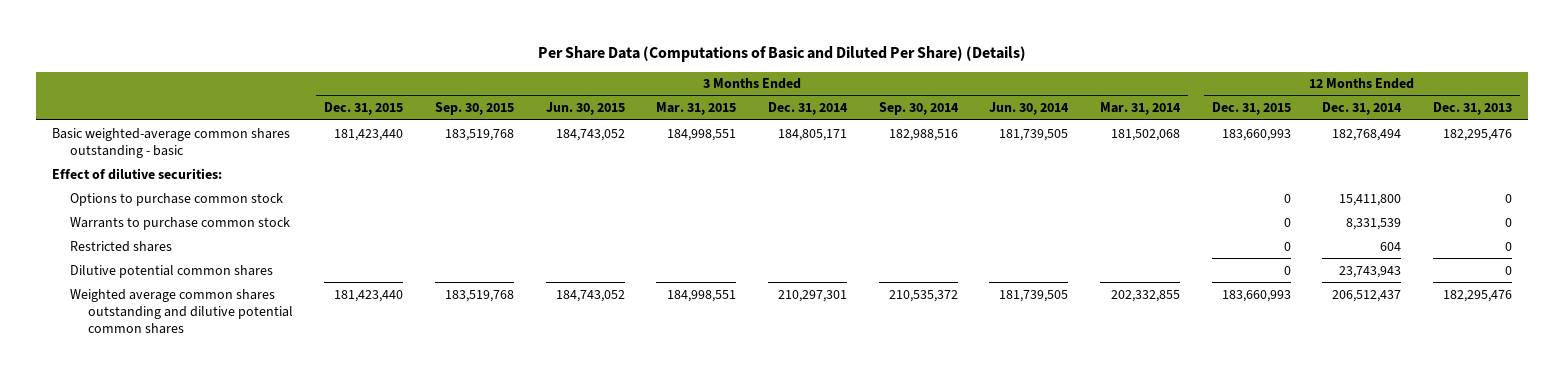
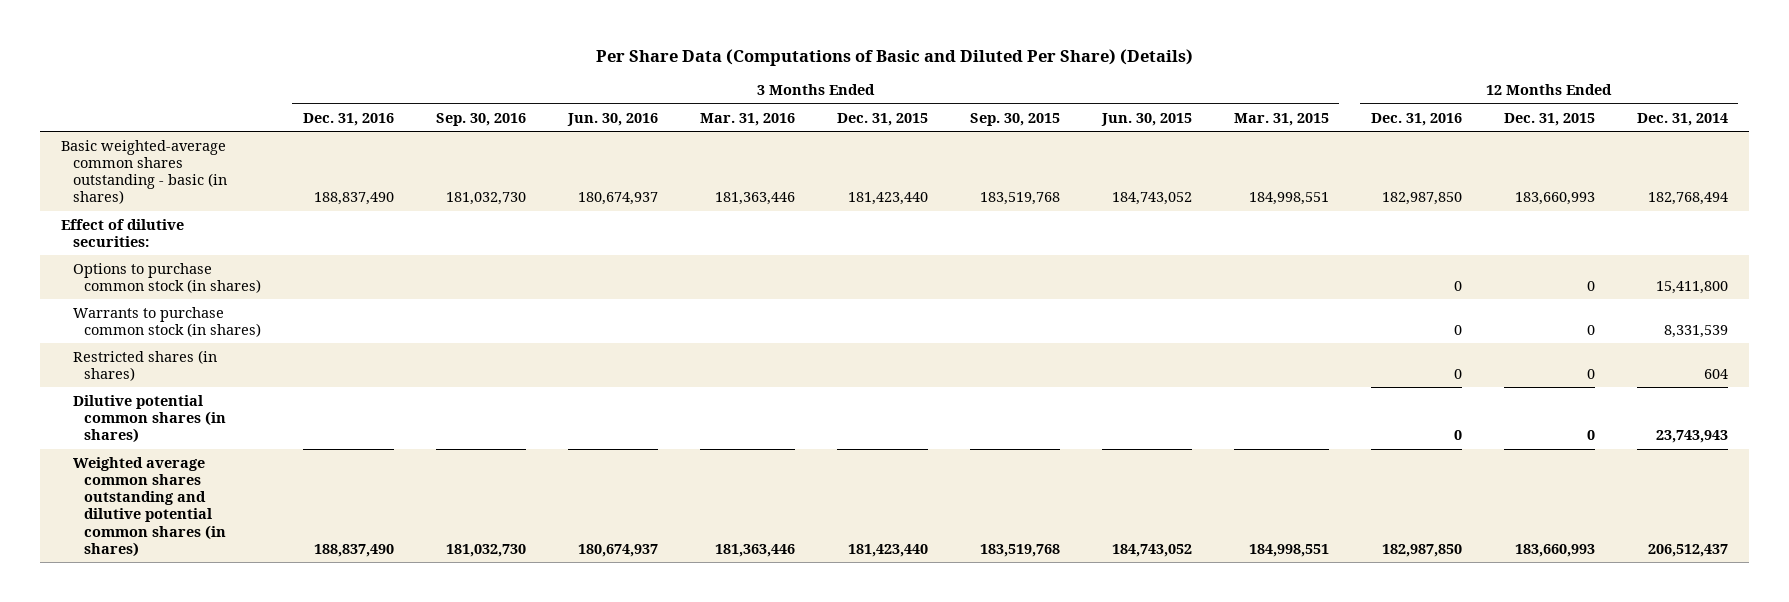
- | 3 Months Ended Dec. 31, 2015 | 3 Months Ended Sep. 30, 2015 | 3 Months Ended Jun. 30, 2015 | 3 Months Ended Mar. 31, 2015 | 3 Months Ended Dec. 31, 2014 | 3 Months Ended Sep. 30, 2014 | 3 Months Ended Jun. 30, 2014 | 3 Months Ended Mar. 31, 2014 | 12 Months Ended Dec. 31, 2015 | 12 Months Ended Dec. 31, 2014 | 12 Months Ended Dec. 31, 2013
+ | 3 Months Ended Dec. 31, 2016 | 3 Months Ended Sep. 30, 2016 | 3 Months Ended Jun. 30, 2016 | 3 Months Ended Mar. 31, 2016 | 3 Months Ended Dec. 31, 2015 | 3 Months Ended Sep. 30, 2015 | 3 Months Ended Jun. 30, 2015 | 3 Months Ended Mar. 31, 2015 | 12 Months Ended Dec. 31, 2016 | 12 Months Ended Dec. 31, 2015 | 12 Months Ended Dec. 31, 2014
- Basic weighted-average common shares outstanding - basic | 181,423,440 | 183,519,768 | 184,743,052 | 184,998,551 | 184,805,171 | 182,988,516 | 181,739,505 | 181,502,068 | 183,660,993 | 182,768,494 | 182,295,476
+ Basic weighted-average common shares outstanding - basic (in shares) | 188,837,490 | 181,032,730 | 180,674,937 | 181,363,446 | 181,423,440 | 183,519,768 | 184,743,052 | 184,998,551 | 182,987,850 | 183,660,993 | 182,768,494
- Options to purchase common stock | | | | | | | | | 0 | 15,411,800 | 0
- Warrants to purchase common stock | | | | | | | | | 0 | 8,331,539 | 0
- Restricted shares | | | | | | | | | 0 | 604 | 0
- Dilutive potential common shares | | | | | | | | | 0 | 23,743,943 | 0
- Weighted average common shares outstanding and dilutive potential common shares | 181,423,440 | 183,519,768 | 184,743,052 | 184,998,551 | 210,297,301 | 210,535,372 | 181,739,505 | 202,332,855 | 183,660,993 | 206,512,437 | 182,295,476
+ Options to purchase common stock (in shares) | | | | | | | | | 0 | 0 | 15,411,800
+ Warrants to purchase common stock (in shares) | | | | | | | | | 0 | 0 | 8,331,539
+ Restricted shares (in shares) | | | | | | | | | 0 | 0 | 604
+ Dilutive potential common shares (in shares) | | | | | | | | | 0 | 0 | 23,743,943
+ Weighted average common shares outstanding and dilutive potential common shares (in shares) | 188,837,490 | 181,032,730 | 180,674,937 | 181,363,446 | 181,423,440 | 183,519,768 | 184,743,052 | 184,998,551 | 182,987,850 | 183,660,993 | 206,512,437

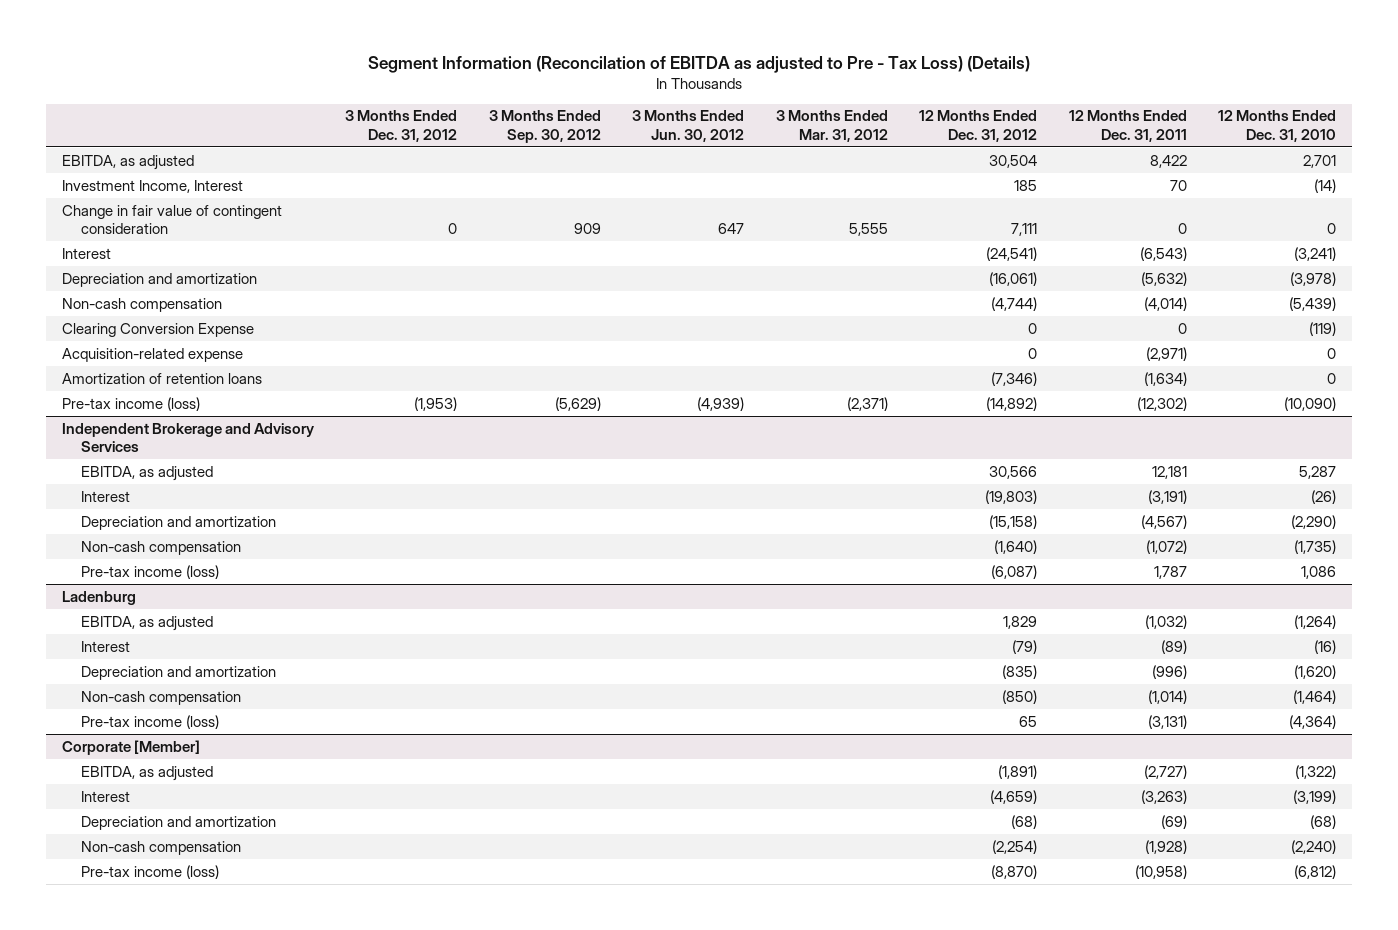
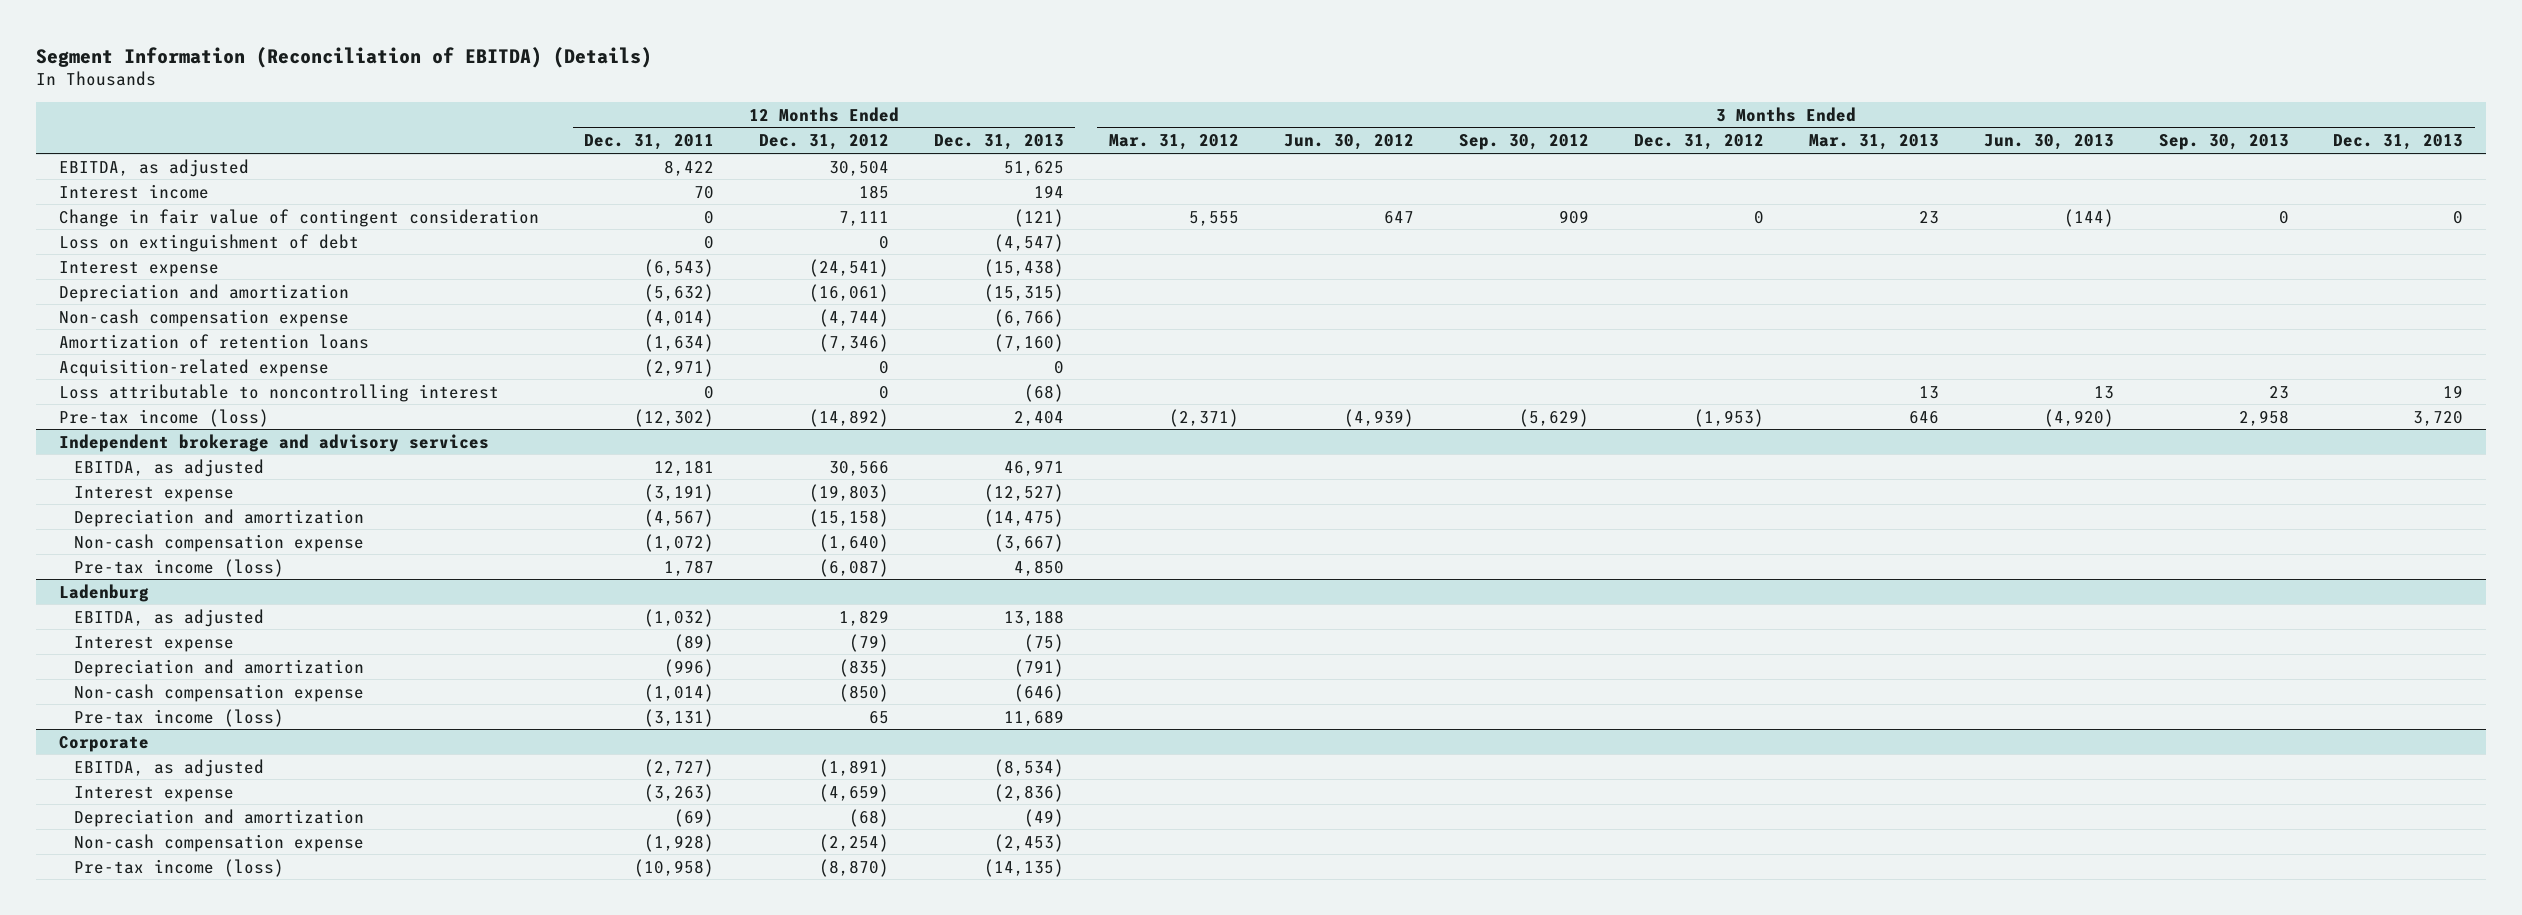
- Segment Information (Reconcilation of EBITDA as adjusted to Pre - Tax Loss) (Details)
+ Segment Information (Reconciliation of EBITDA) (Details)
- | 3 Months Ended Dec. 31, 2012 | 3 Months Ended Sep. 30, 2012 | 3 Months Ended Jun. 30, 2012 | 3 Months Ended Mar. 31, 2012 | 12 Months Ended Dec. 31, 2012 | 12 Months Ended Dec. 31, 2011 | 12 Months Ended Dec. 31, 2010
+ | 12 Months Ended Dec. 31, 2011 | 12 Months Ended Dec. 31, 2012 | 12 Months Ended Dec. 31, 2013 | 3 Months Ended Mar. 31, 2012 | 3 Months Ended Jun. 30, 2012 | 3 Months Ended Sep. 30, 2012 | 3 Months Ended Dec. 31, 2012 | 3 Months Ended Mar. 31, 2013 | 3 Months Ended Jun. 30, 2013 | 3 Months Ended Sep. 30, 2013 | 3 Months Ended Dec. 31, 2013
- Investment Income, Interest | | | | | 185 | 70 | (14)
+ Interest income | 70 | 185 | 194 | | | | | | | |
- Interest | | | | | (24,541) | (6,543) | (3,241)
+ Loss on extinguishment of debt | 0 | 0 | (4,547) | | | | | | | |
+ Interest expense | (6,543) | (24,541) | (15,438) | | | | | | | |
- Non-cash compensation | | | | | (4,744) | (4,014) | (5,439)
- Clearing Conversion Expense | | | | | 0 | 0 | (119)
+ Non-cash compensation expense | (4,014) | (4,744) | (6,766) | | | | | | | |
moved down: Acquisition-related expense | (2,971) | 0 | 0 | | | | | | | |
+ Loss attributable to noncontrolling interest | 0 | 0 | (68) | | | | | 13 | 13 | 23 | 19
- Independent Brokerage and Advisory Services
+ Independent brokerage and advisory services
- Interest | | | | | (19,803) | (3,191) | (26)
+ Interest expense | (3,191) | (19,803) | (12,527) | | | | | | | |
- Non-cash compensation | | | | | (1,640) | (1,072) | (1,735)
+ Non-cash compensation expense | (1,072) | (1,640) | (3,667) | | | | | | | |
@ Ladenburg
- Interest | | | | | (79) | (89) | (16)
+ Interest expense | (89) | (79) | (75) | | | | | | | |
- Non-cash compensation | | | | | (850) | (1,014) | (1,464)
+ Non-cash compensation expense | (1,014) | (850) | (646) | | | | | | | |
- Corporate [Member]
+ Corporate
- Interest | | | | | (4,659) | (3,263) | (3,199)
+ Interest expense | (3,263) | (4,659) | (2,836) | | | | | | | |
- Non-cash compensation | | | | | (2,254) | (1,928) | (2,240)
+ Non-cash compensation expense | (1,928) | (2,254) | (2,453) | | | | | | | |

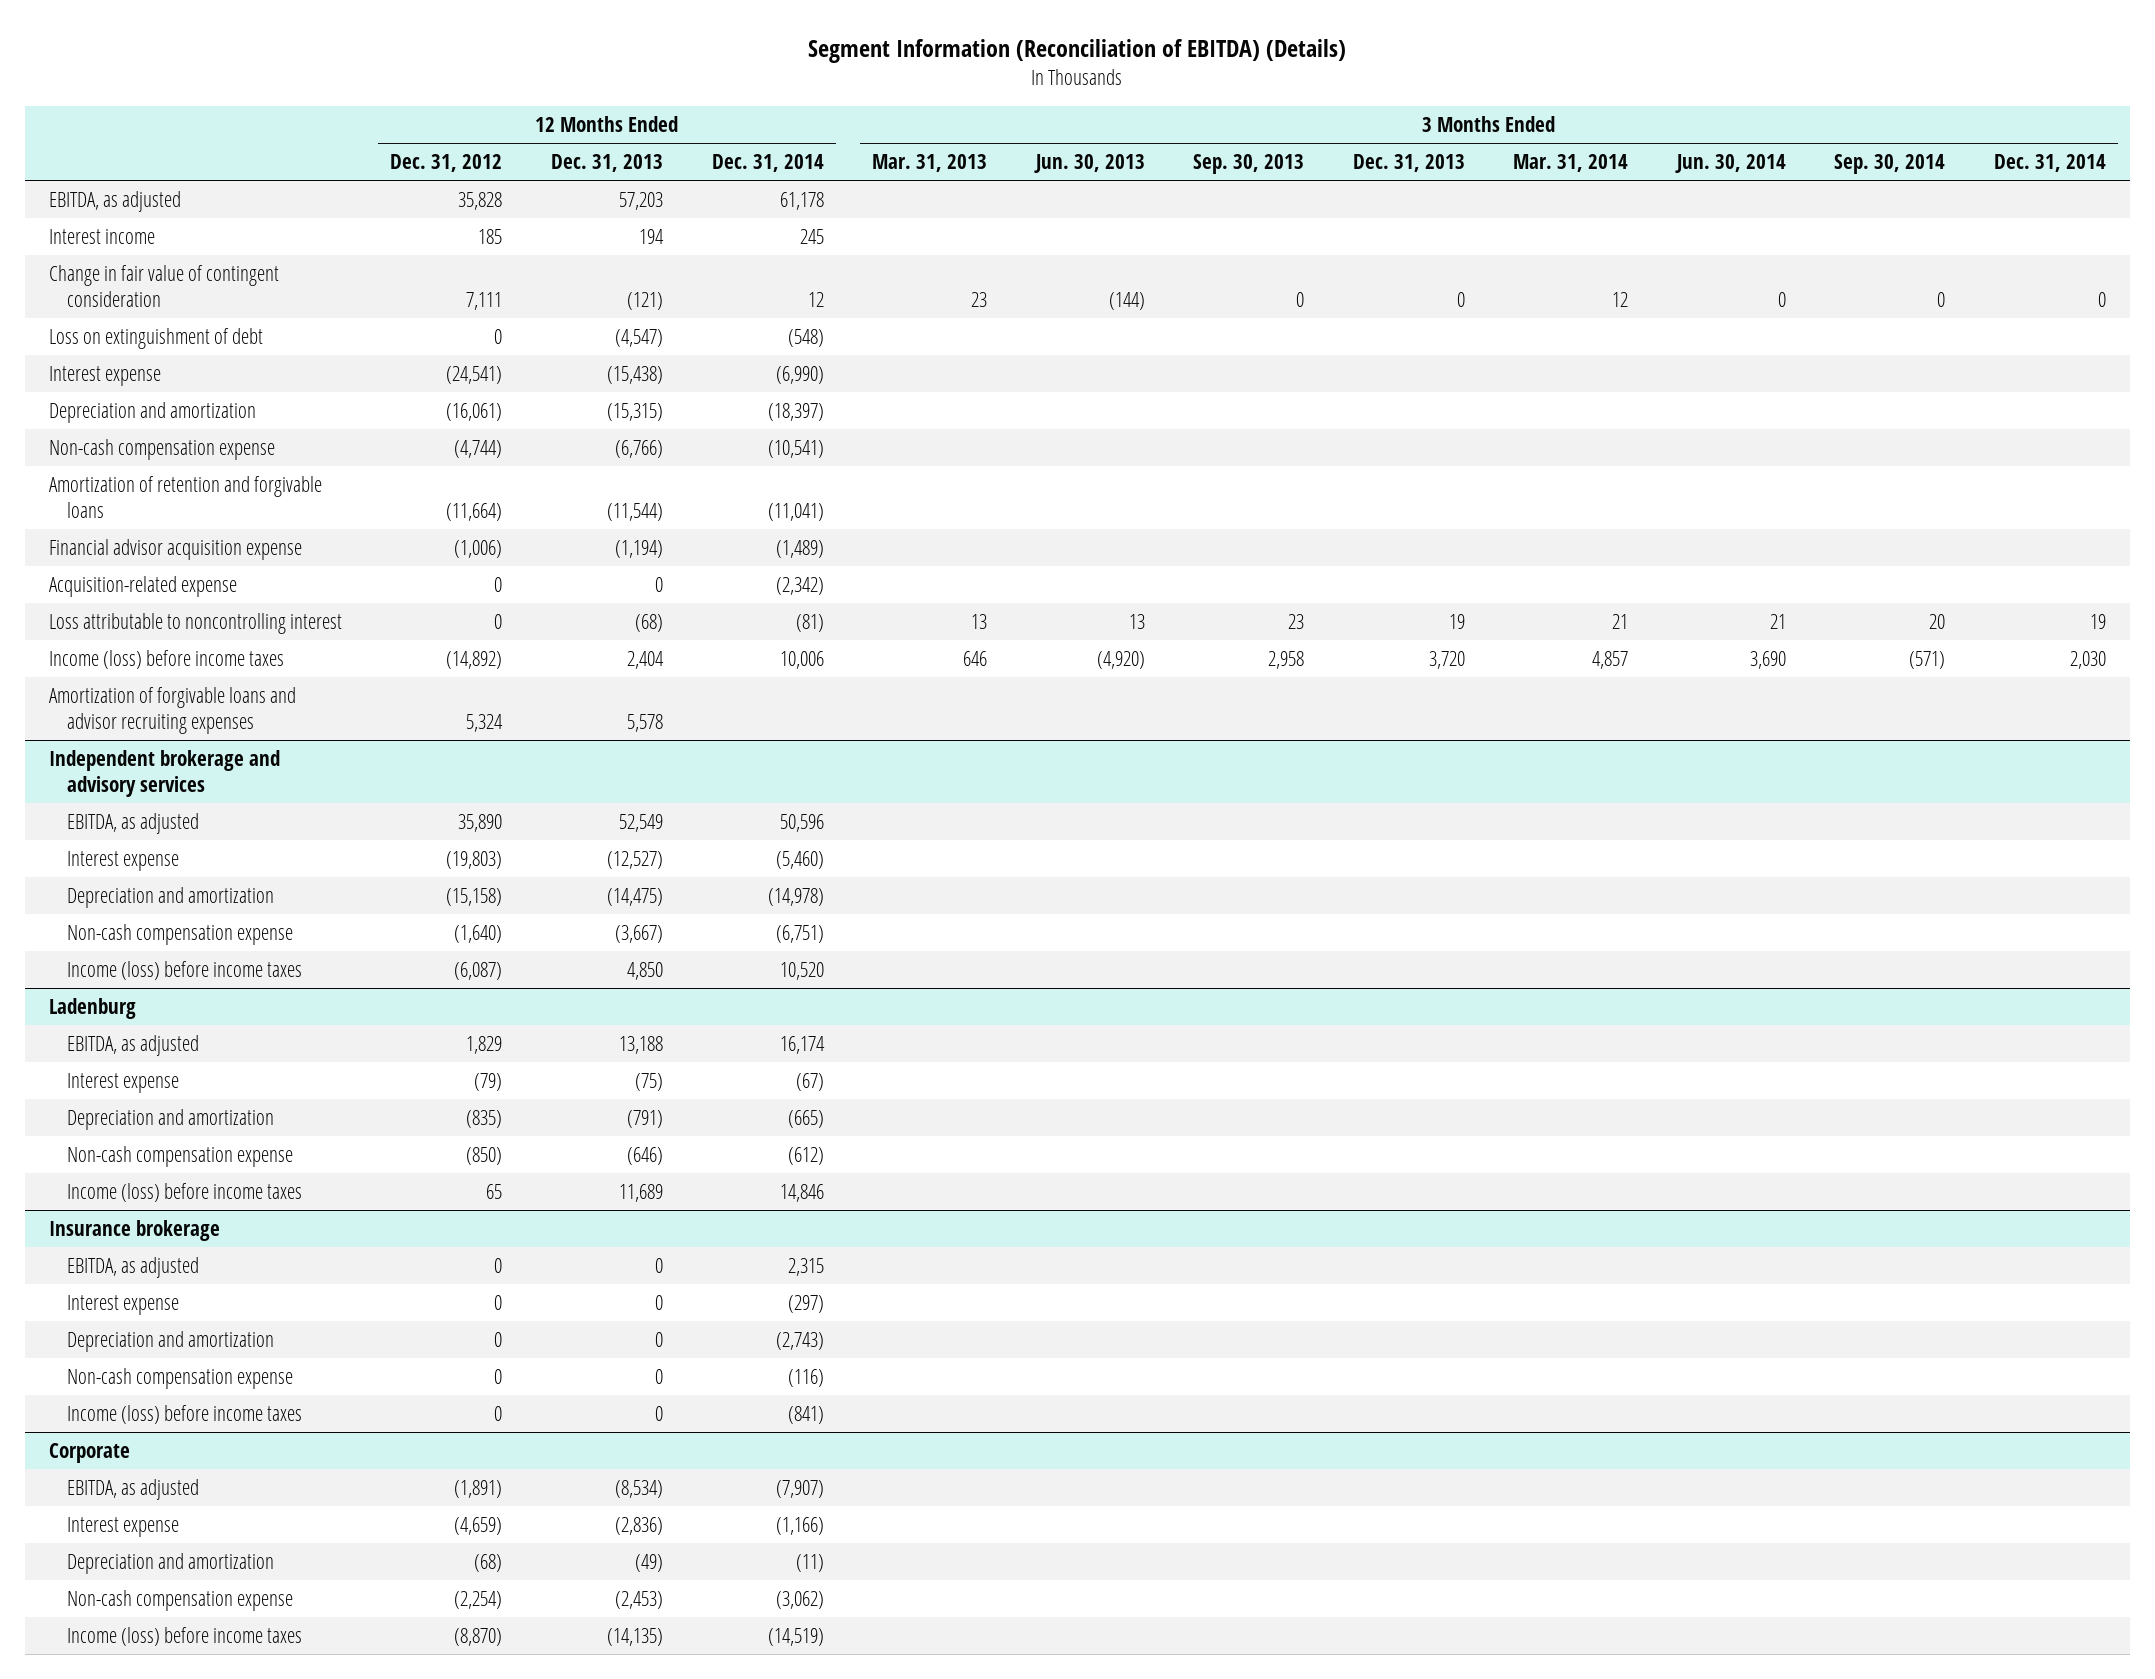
- | 12 Months Ended Dec. 31, 2011 | 12 Months Ended Dec. 31, 2012 | 12 Months Ended Dec. 31, 2013 | 3 Months Ended Mar. 31, 2012 | 3 Months Ended Jun. 30, 2012 | 3 Months Ended Sep. 30, 2012 | 3 Months Ended Dec. 31, 2012 | 3 Months Ended Mar. 31, 2013 | 3 Months Ended Jun. 30, 2013 | 3 Months Ended Sep. 30, 2013 | 3 Months Ended Dec. 31, 2013
+ | 12 Months Ended Dec. 31, 2012 | 12 Months Ended Dec. 31, 2013 | 12 Months Ended Dec. 31, 2014 | 3 Months Ended Mar. 31, 2013 | 3 Months Ended Jun. 30, 2013 | 3 Months Ended Sep. 30, 2013 | 3 Months Ended Dec. 31, 2013 | 3 Months Ended Mar. 31, 2014 | 3 Months Ended Jun. 30, 2014 | 3 Months Ended Sep. 30, 2014 | 3 Months Ended Dec. 31, 2014
- EBITDA, as adjusted | 8,422 | 30,504 | 51,625 | | | | | | | |
+ EBITDA, as adjusted | 35,828 | 57,203 | 61,178 | | | | | | | |
- Amortization of retention loans | (1,634) | (7,346) | (7,160) | | | | | | | |
+ Amortization of retention and forgivable loans | (11,664) | (11,544) | (11,041) | | | | | | | |
+ Financial advisor acquisition expense | (1,006) | (1,194) | (1,489) | | | | | | | |
- Pre-tax income (loss) | (12,302) | (14,892) | 2,404 | (2,371) | (4,939) | (5,629) | (1,953) | 646 | (4,920) | 2,958 | 3,720
+ Income (loss) before income taxes | (14,892) | 2,404 | 10,006 | 646 | (4,920) | 2,958 | 3,720 | 4,857 | 3,690 | (571) | 2,030
+ Amortization of forgivable loans and advisor recruiting expenses | 5,324 | 5,578 | | | | | | | | |
@ Independent brokerage and advisory services
- EBITDA, as adjusted | 12,181 | 30,566 | 46,971 | | | | | | | |
+ EBITDA, as adjusted | 35,890 | 52,549 | 50,596 | | | | | | | |
- Pre-tax income (loss) | 1,787 | (6,087) | 4,850 | | | | | | | |
+ Income (loss) before income taxes | (6,087) | 4,850 | 10,520 | | | | | | | |
@ Ladenburg
- Pre-tax income (loss) | (3,131) | 65 | 11,689 | | | | | | | |
+ Income (loss) before income taxes | 65 | 11,689 | 14,846 | | | | | | | |
+ Insurance brokerage
+ EBITDA, as adjusted | 0 | 0 | 2,315 | | | | | | | |
+ Interest expense | 0 | 0 | (297) | | | | | | | |
+ Depreciation and amortization | 0 | 0 | (2,743) | | | | | | | |
+ Non-cash compensation expense | 0 | 0 | (116) | | | | | | | |
+ Income (loss) before income taxes | 0 | 0 | (841) | | | | | | | |
@ Corporate
- Pre-tax income (loss) | (10,958) | (8,870) | (14,135) | | | | | | | |
+ Income (loss) before income taxes | (8,870) | (14,135) | (14,519) | | | | | | | |

